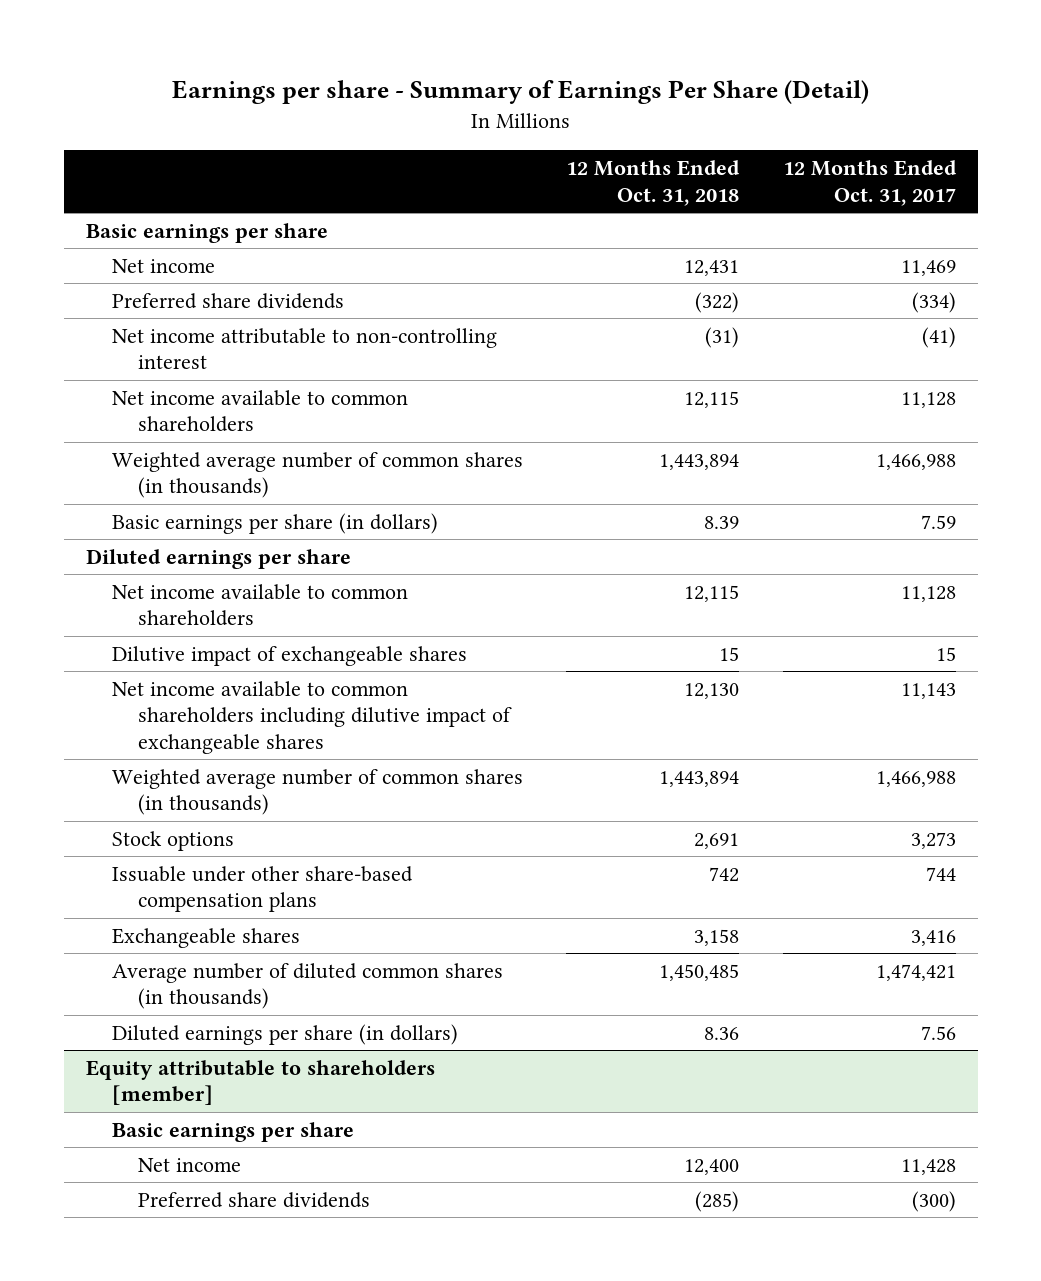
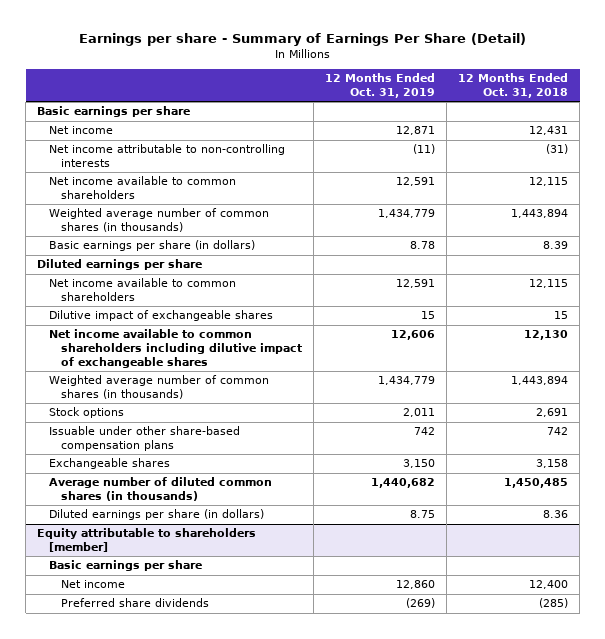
- | 12 Months Ended Oct. 31, 2018 | 12 Months Ended Oct. 31, 2017
+ | 12 Months Ended Oct. 31, 2019 | 12 Months Ended Oct. 31, 2018
- Preferred share dividends | (322) | (334)
- Net income attributable to non-controlling interest | (31) | (41)
+ Net income attributable to non-controlling interests | (11) | (31)

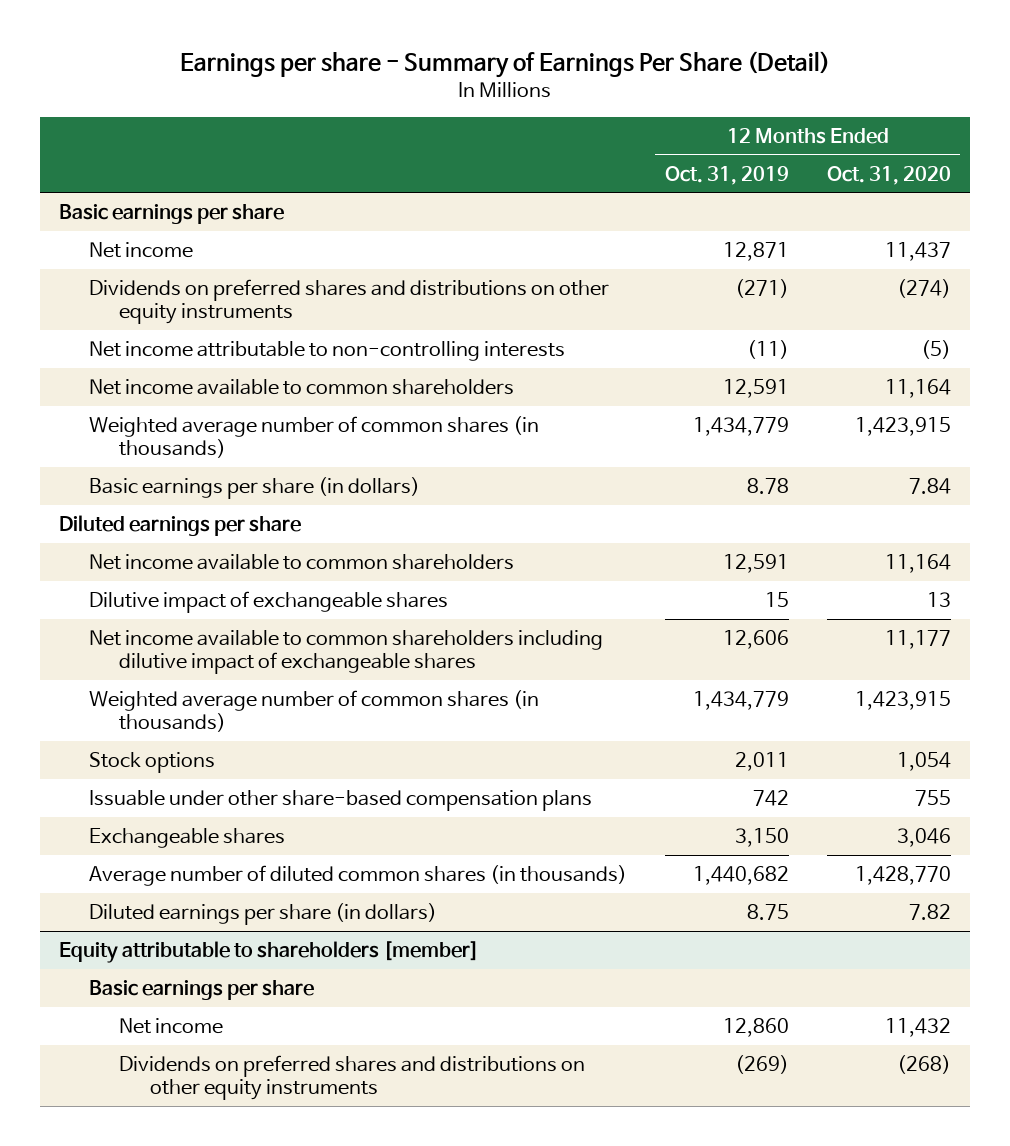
- | 12 Months Ended Oct. 31, 2019 | 12 Months Ended Oct. 31, 2018
+ | 12 Months Ended Oct. 31, 2019 | 12 Months Ended Oct. 31, 2020
+ Dividends on preferred shares and distributions on other equity instruments | (271) | (274)
@ Equity attributable to shareholders [member]
- Preferred share dividends | (269) | (285)
+ Dividends on preferred shares and distributions on other equity instruments | (269) | (268)

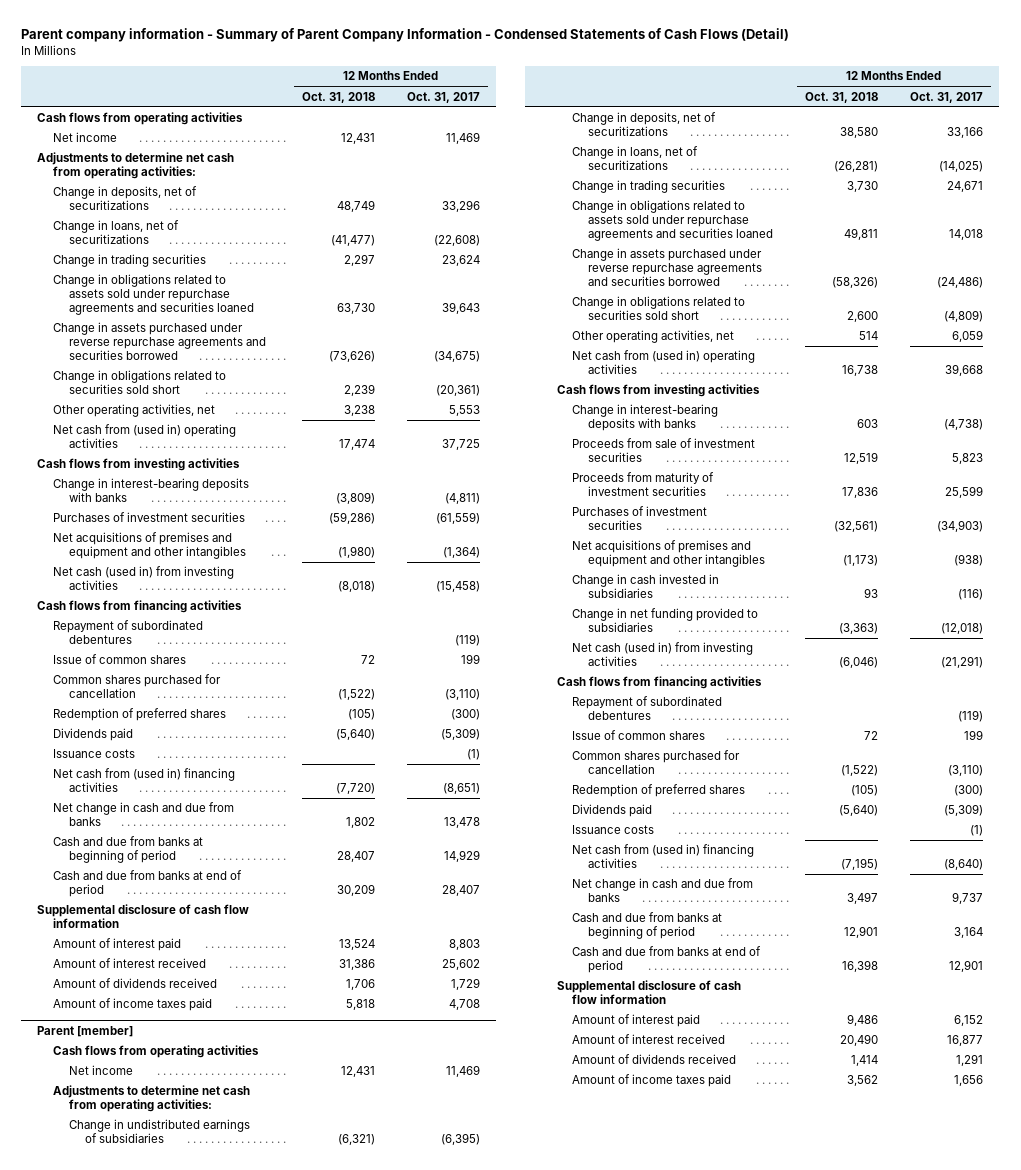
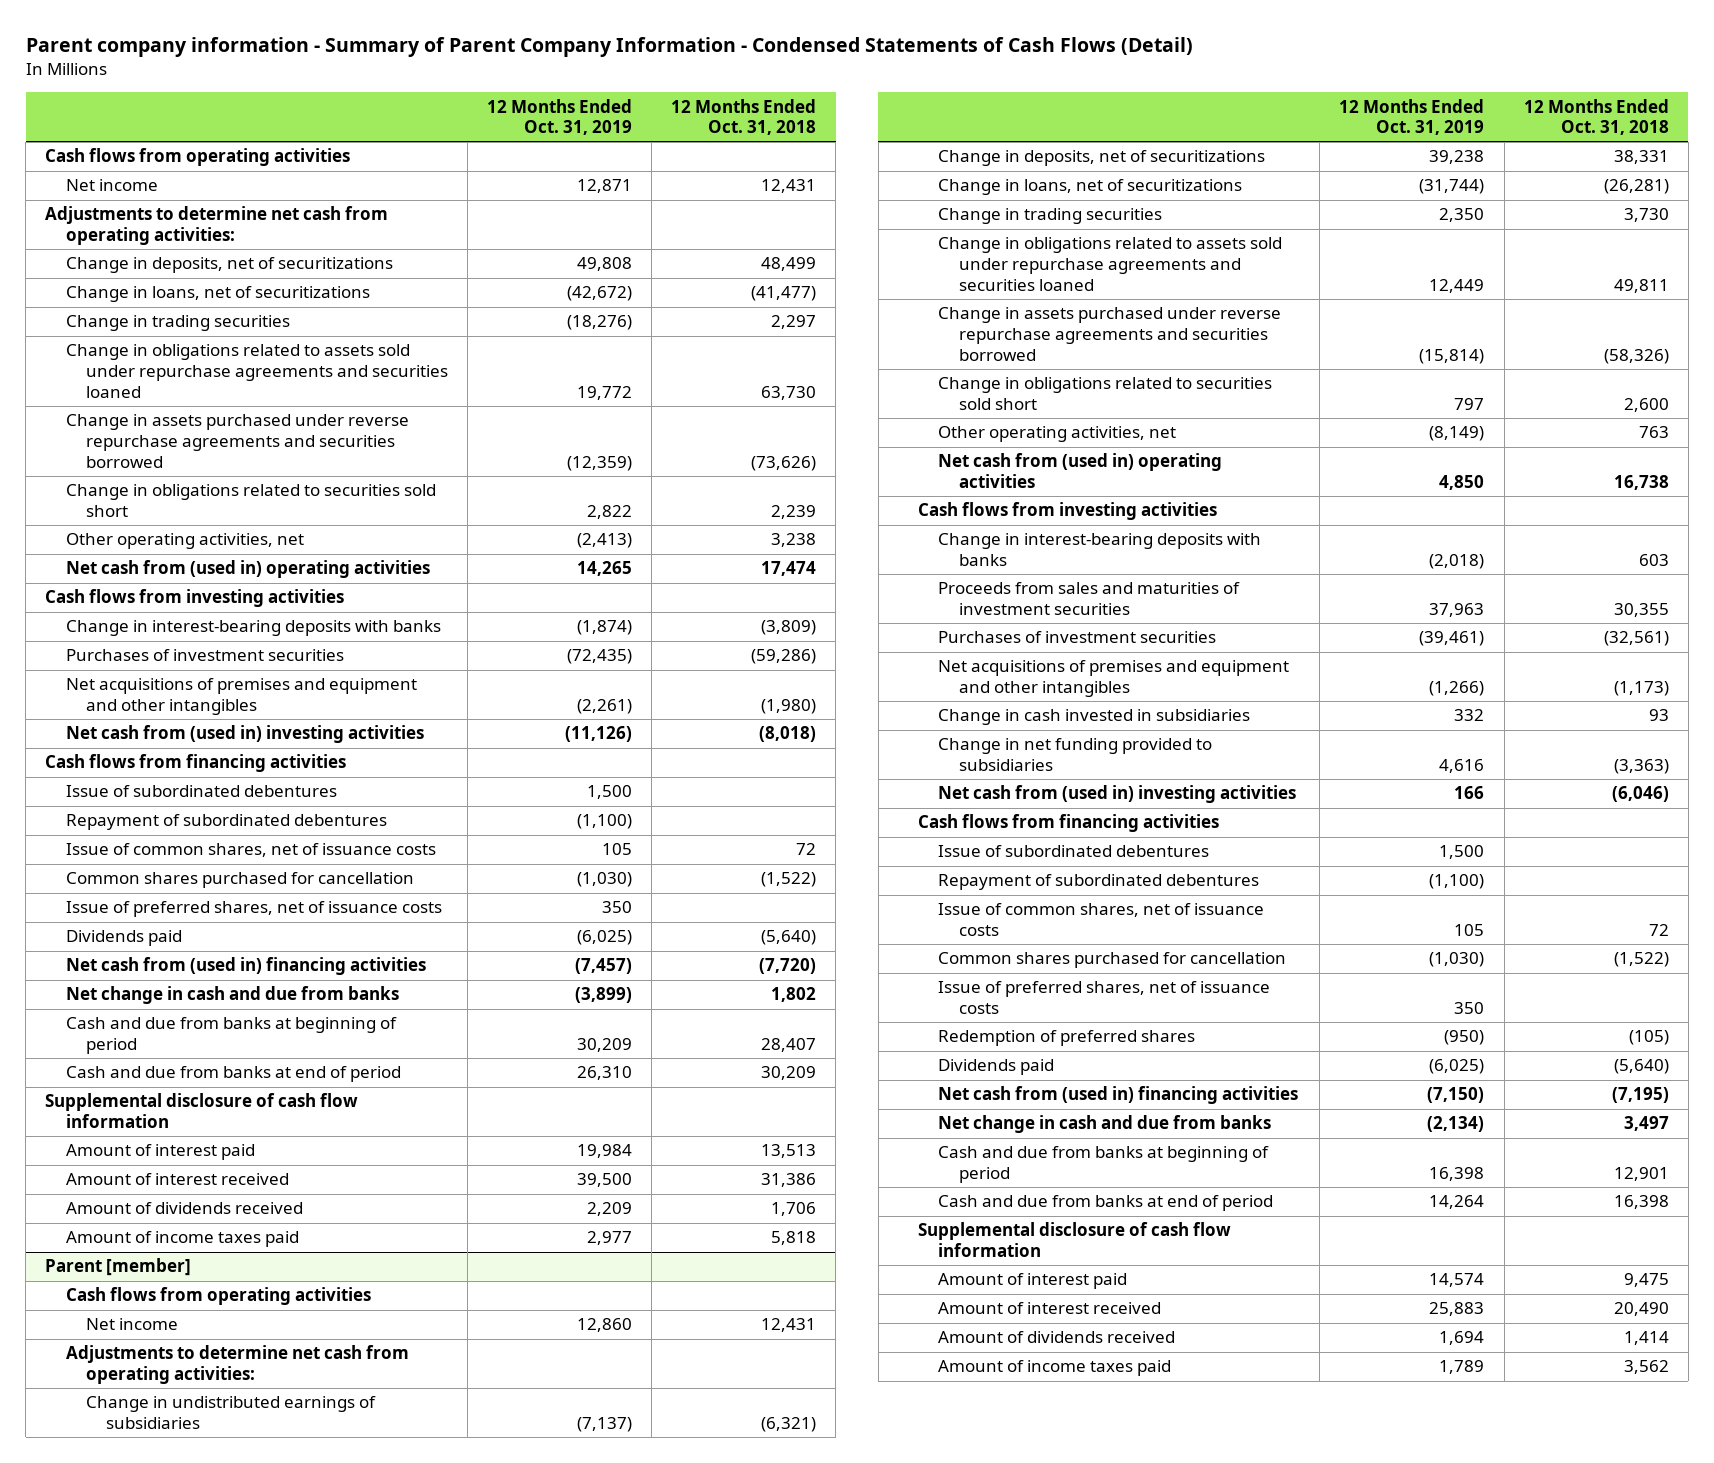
- | 12 Months Ended Oct. 31, 2018 | 12 Months Ended Oct. 31, 2017
+ | 12 Months Ended Oct. 31, 2019 | 12 Months Ended Oct. 31, 2018
- Change in deposits, net of securitizations | 48,749 | 33,296
+ Change in deposits, net of securitizations | 49,808 | 48,499
- Net cash (used in) from investing activities | (8,018) | (15,458)
+ Net cash from (used in) investing activities | (11,126) | (8,018)
+ Issue of subordinated debentures | 1,500 |
- Issue of common shares | 72 | 199
+ Issue of common shares, net of issuance costs | 105 | 72
- Redemption of preferred shares | (105) | (300)
+ Issue of preferred shares, net of issuance costs | 350 |
- Issuance costs | | (1)
- Amount of interest paid | 13,524 | 8,803
+ Amount of interest paid | 19,984 | 13,513
@ Parent [member]
- Change in deposits, net of securitizations | 38,580 | 33,166
+ Change in deposits, net of securitizations | 39,238 | 38,331
- Other operating activities, net | 514 | 6,059
+ Other operating activities, net | (8,149) | 763
- Proceeds from sale of investment securities | 12,519 | 5,823
- Proceeds from maturity of investment securities | 17,836 | 25,599
+ Proceeds from sales and maturities of investment securities | 37,963 | 30,355
- Net cash (used in) from investing activities | (6,046) | (21,291)
+ Net cash from (used in) investing activities | 166 | (6,046)
+ Issue of subordinated debentures | 1,500 |
- Issue of common shares | 72 | 199
+ Issue of common shares, net of issuance costs | 105 | 72
+ Issue of preferred shares, net of issuance costs | 350 |
- Issuance costs | | (1)
- Amount of interest paid | 9,486 | 6,152
+ Amount of interest paid | 14,574 | 9,475

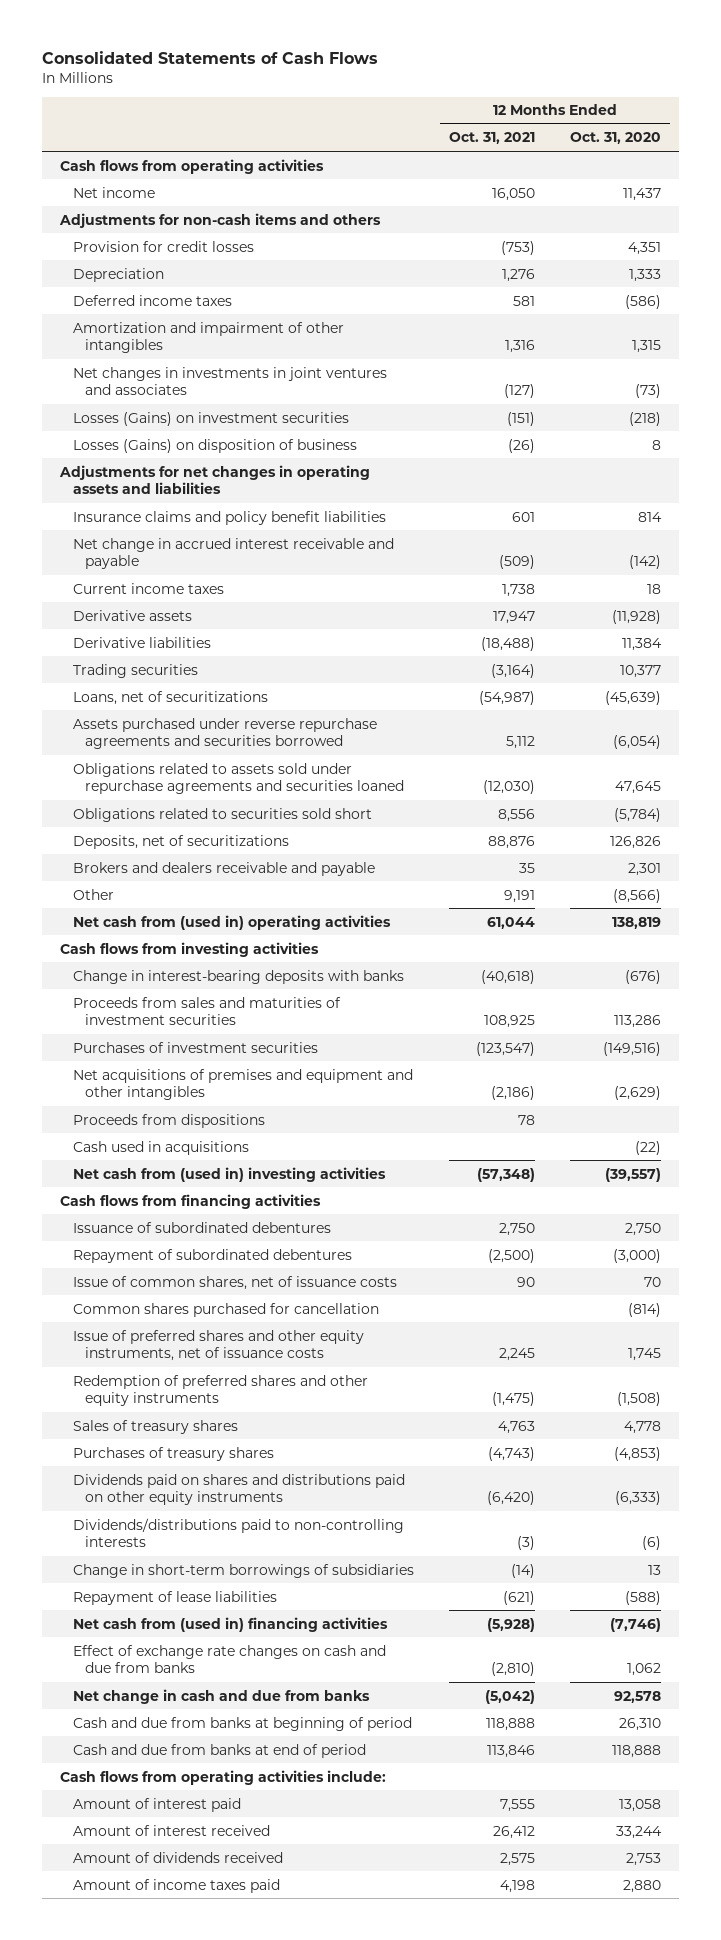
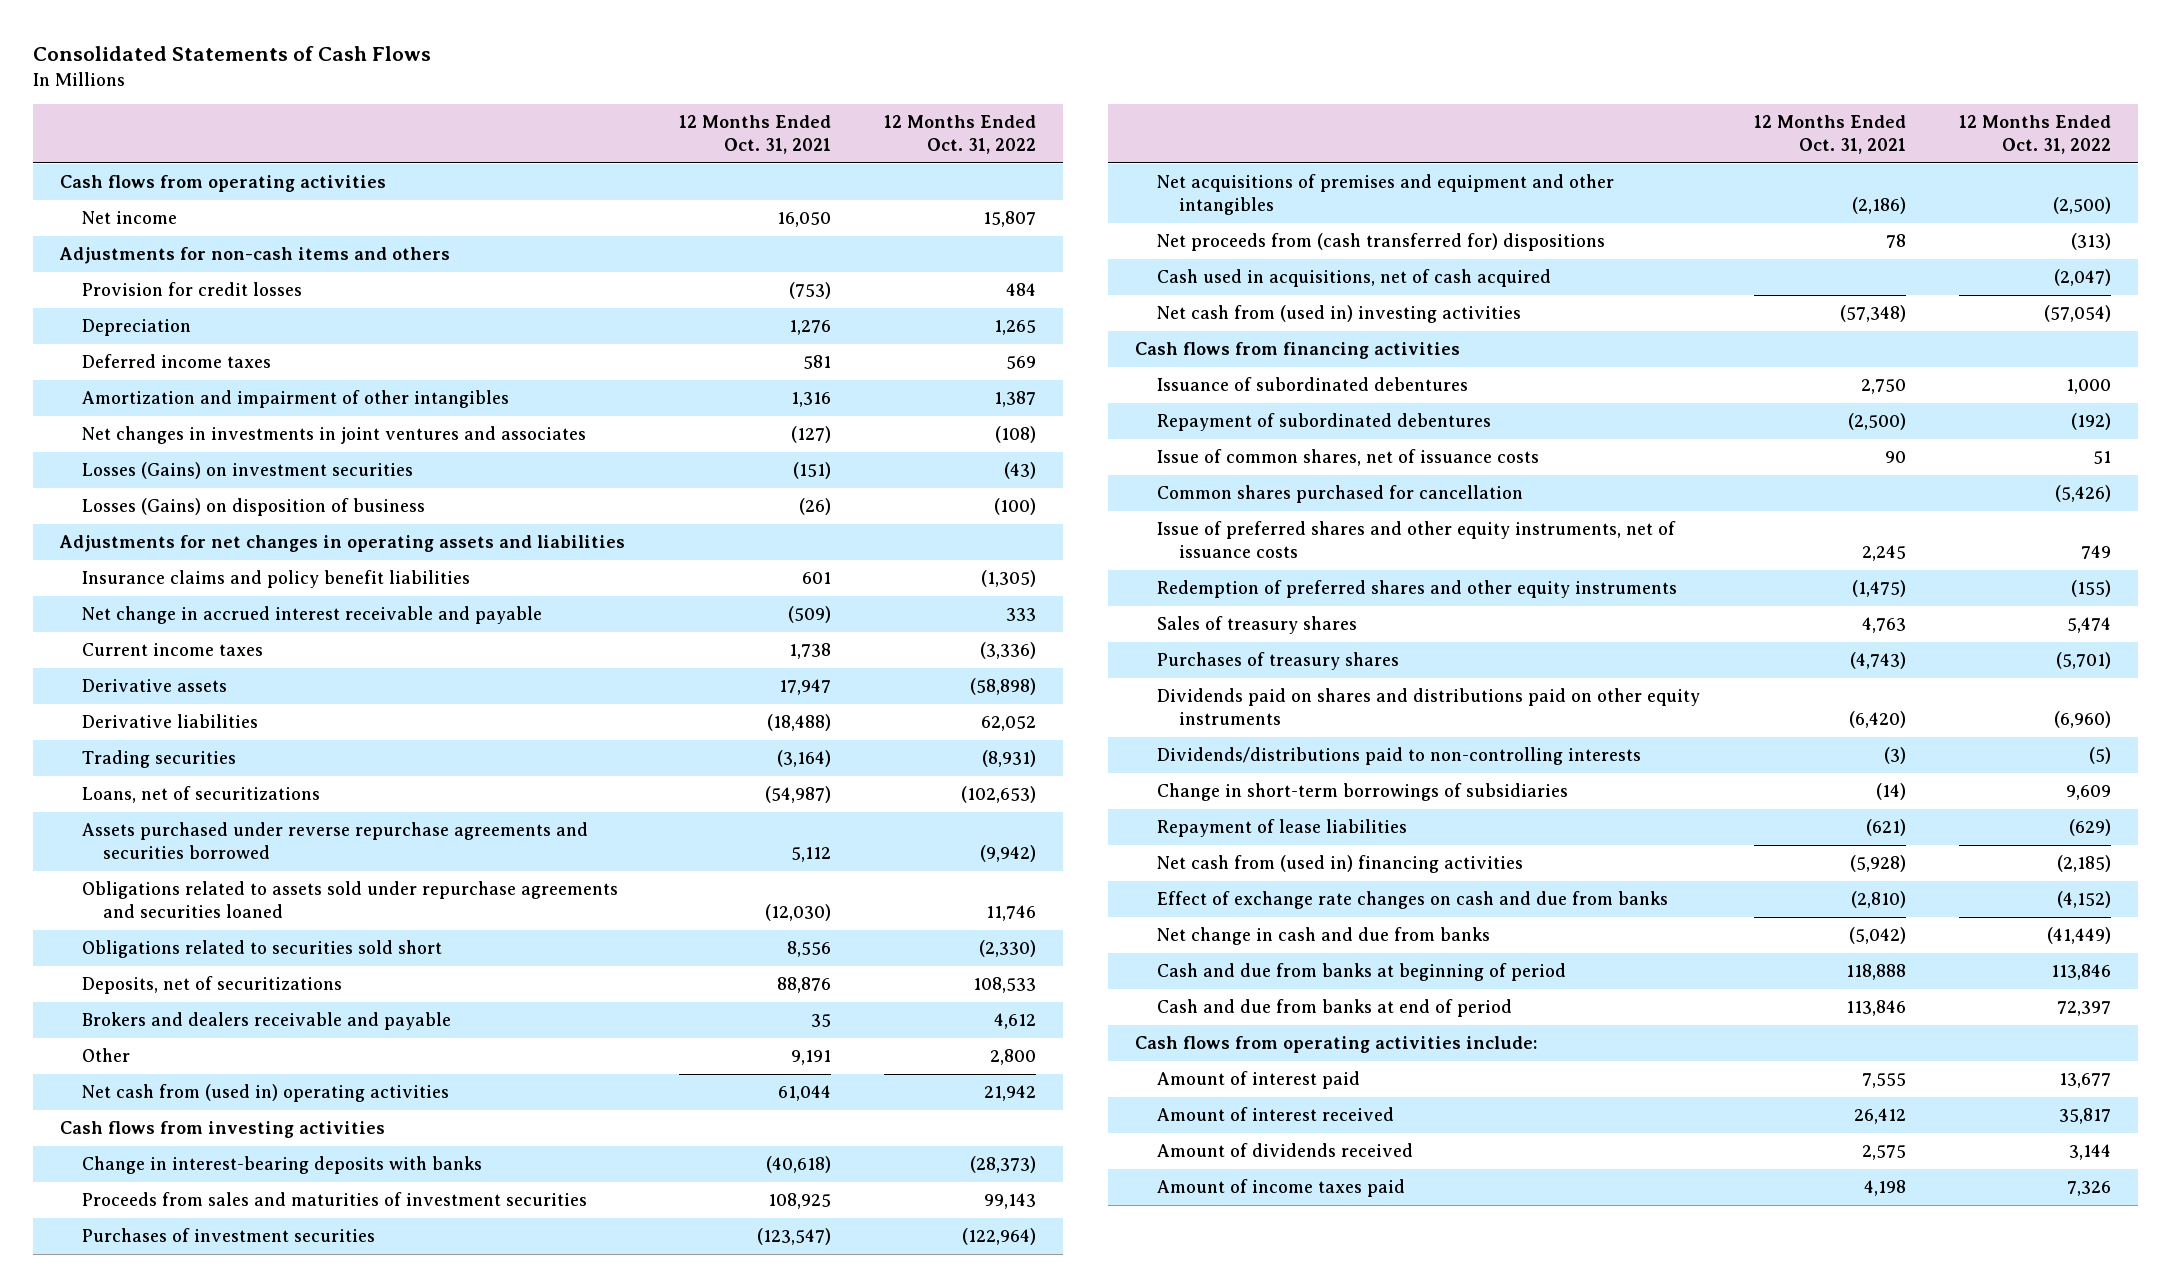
- | 12 Months Ended Oct. 31, 2021 | 12 Months Ended Oct. 31, 2020
+ | 12 Months Ended Oct. 31, 2021 | 12 Months Ended Oct. 31, 2022
- Proceeds from dispositions | 78 |
- Cash used in acquisitions | | (22)
+ Net proceeds from (cash transferred for) dispositions | 78 | (313)
+ Cash used in acquisitions, net of cash acquired | | (2,047)

